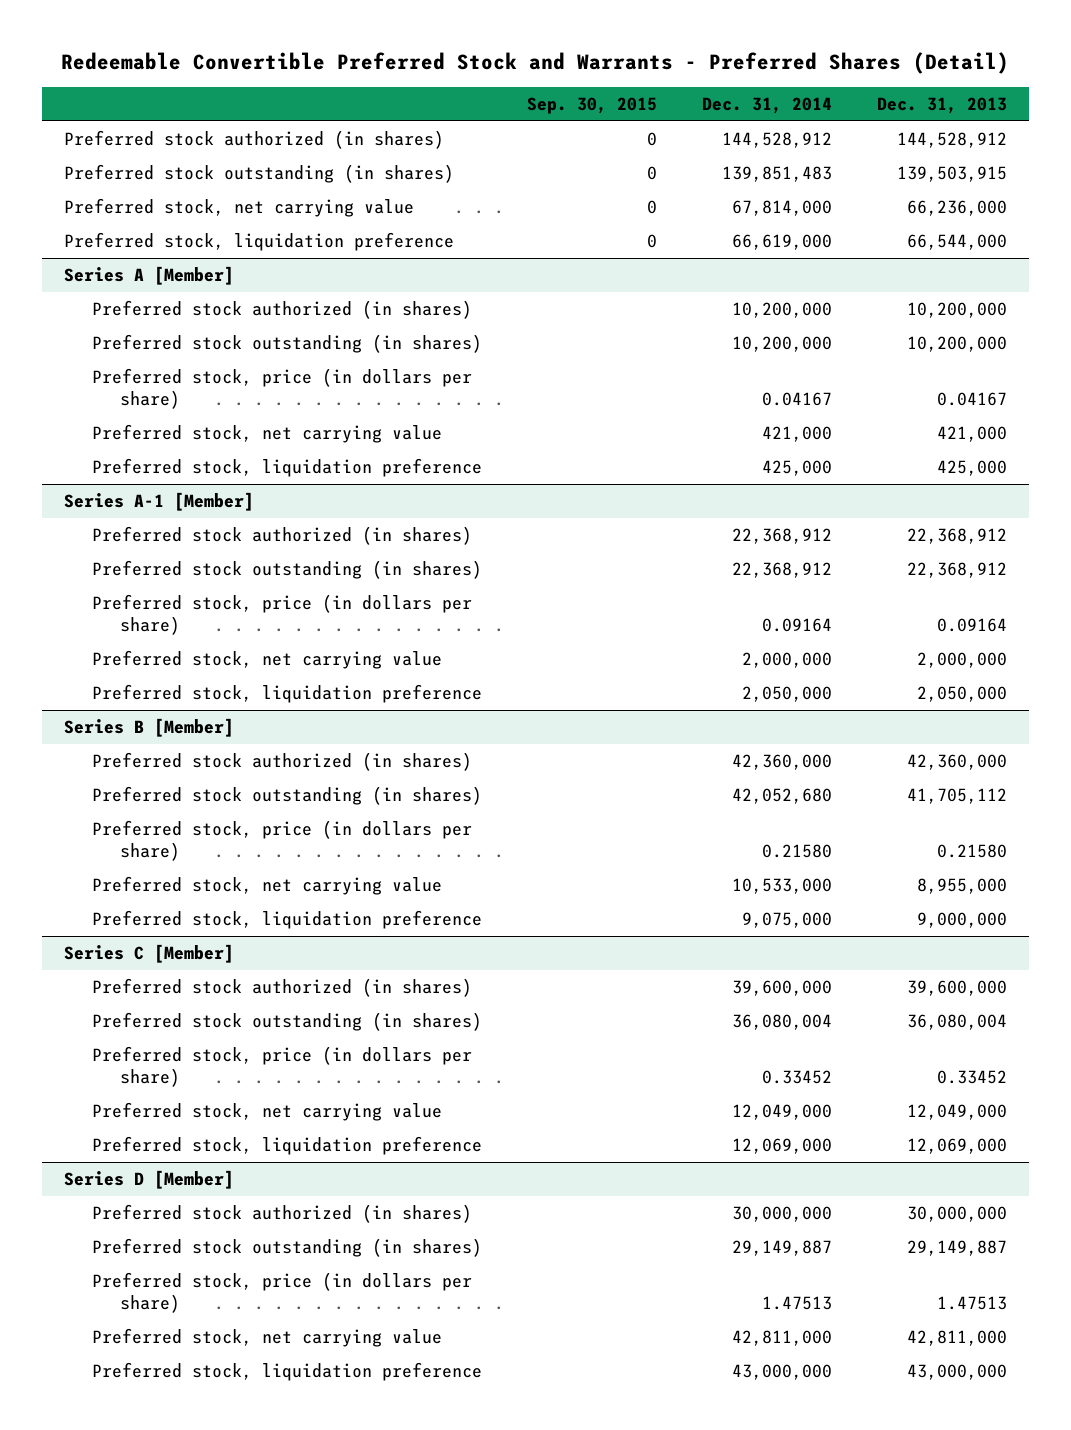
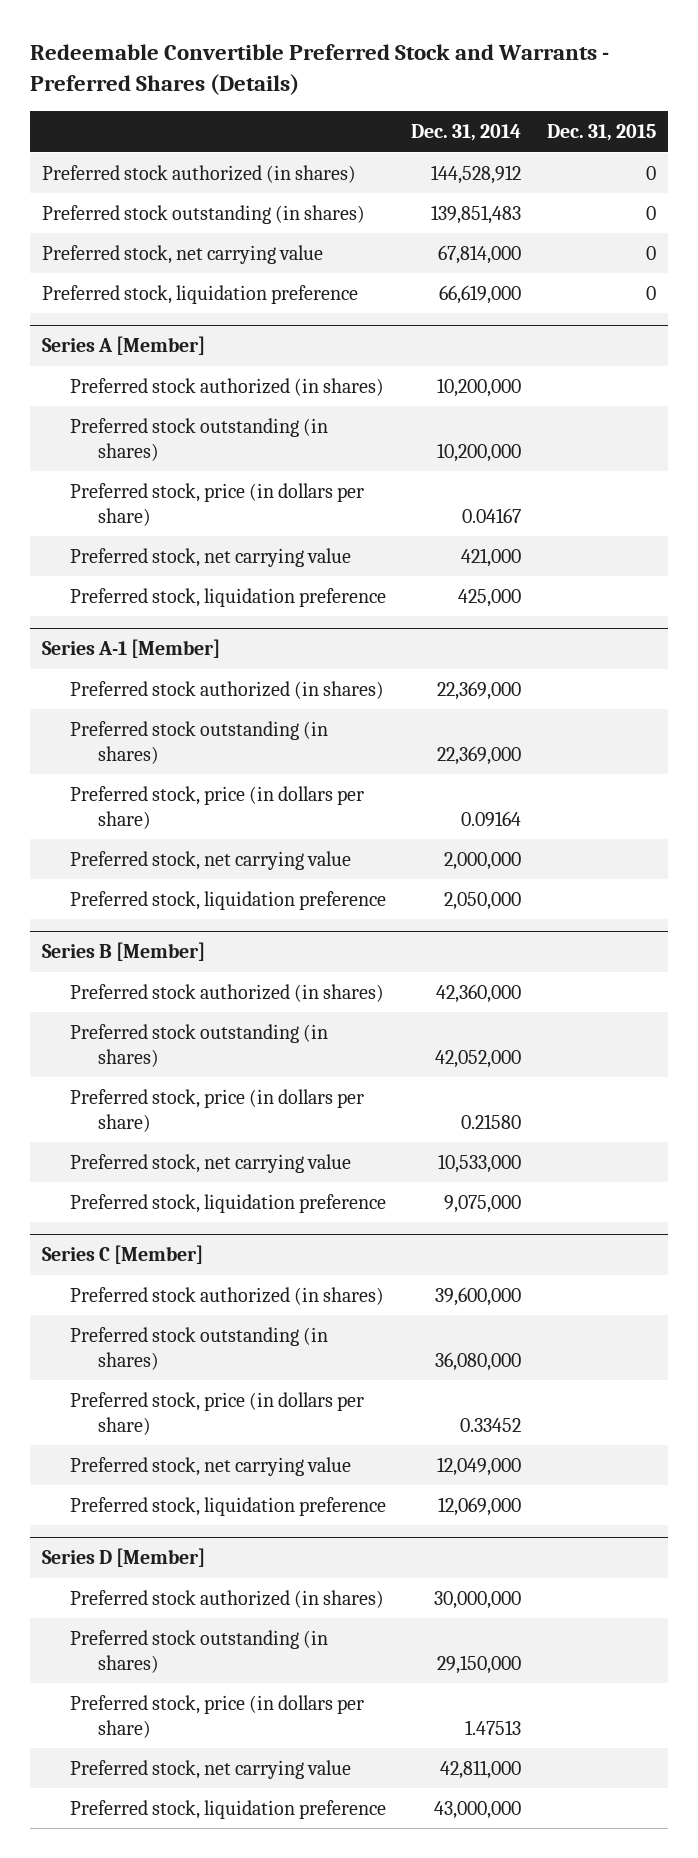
- Redeemable Convertible Preferred Stock and Warrants - Preferred Shares (Detail)
+ Redeemable Convertible Preferred Stock and Warrants - Preferred Shares (Details)
- | Sep. 30, 2015 | Dec. 31, 2014 | Dec. 31, 2013
+ | Dec. 31, 2014 | Dec. 31, 2015
@ Series A-1 [Member]
- Preferred stock authorized (in shares) | | 22,368,912 | 22,368,912
- Preferred stock outstanding (in shares) | | 22,368,912 | 22,368,912
+ Preferred stock authorized (in shares) | 22,369,000 |
+ Preferred stock outstanding (in shares) | 22,369,000 |
@ Series B [Member]
- Preferred stock outstanding (in shares) | | 42,052,680 | 41,705,112
+ Preferred stock outstanding (in shares) | 42,052,000 |
@ Series C [Member]
- Preferred stock outstanding (in shares) | | 36,080,004 | 36,080,004
+ Preferred stock outstanding (in shares) | 36,080,000 |
@ Series D [Member]
- Preferred stock outstanding (in shares) | | 29,149,887 | 29,149,887
+ Preferred stock outstanding (in shares) | 29,150,000 |

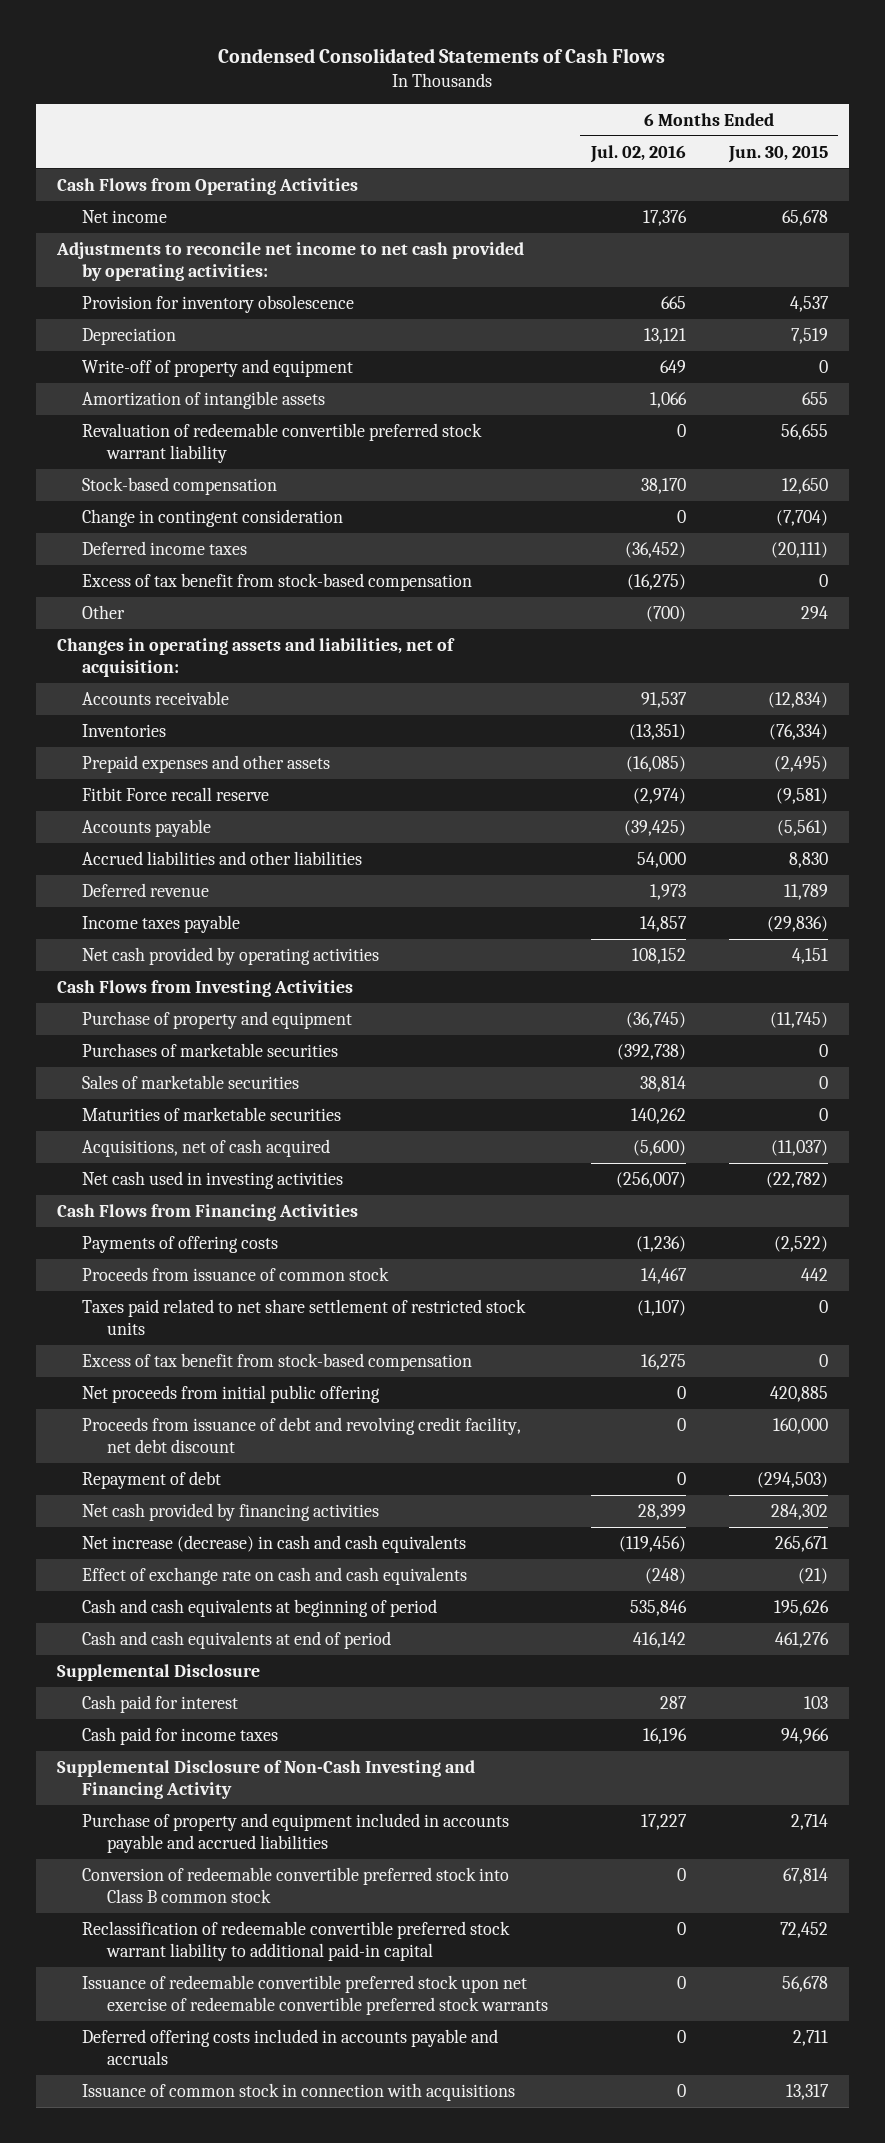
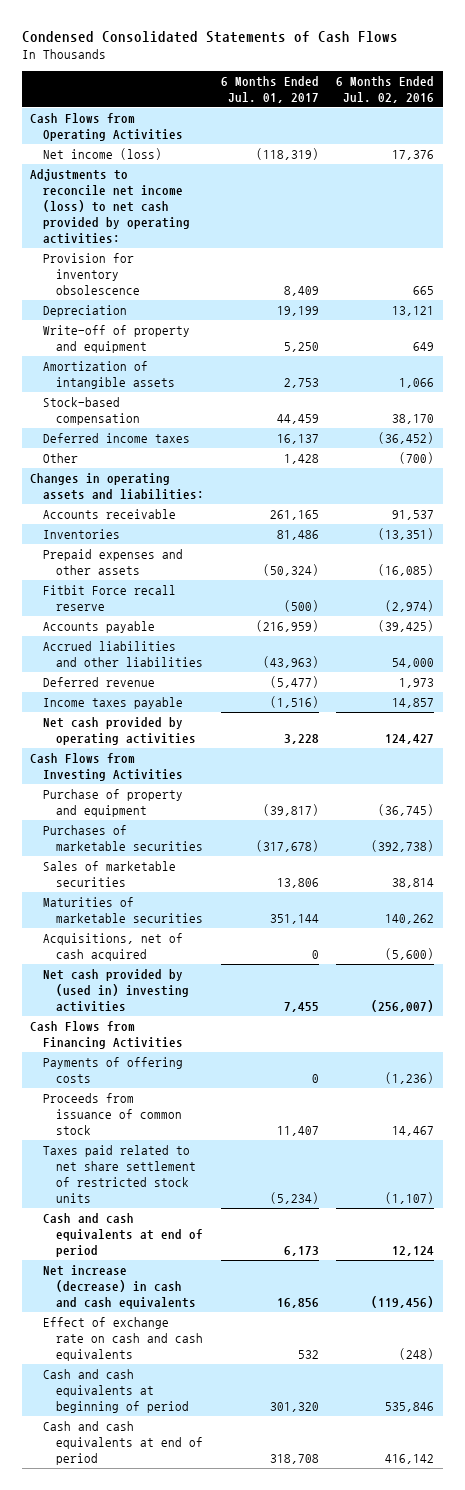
- | 6 Months Ended Jul. 02, 2016 | 6 Months Ended Jun. 30, 2015
+ | 6 Months Ended Jul. 01, 2017 | 6 Months Ended Jul. 02, 2016
- Net income | 17,376 | 65,678
- Adjustments to reconcile net income to net cash provided by operating activities:
+ Net income (loss) | (118,319) | 17,376
+ Adjustments to reconcile net income (loss) to net cash provided by operating activities:
- Revaluation of redeemable convertible preferred stock warrant liability | 0 | 56,655
- Change in contingent consideration | 0 | (7,704)
- Excess of tax benefit from stock-based compensation | (16,275) | 0
- Changes in operating assets and liabilities, net of acquisition:
+ Changes in operating assets and liabilities:
- Net cash provided by operating activities | 108,152 | 4,151
+ Net cash provided by operating activities | 3,228 | 124,427
- Net cash used in investing activities | (256,007) | (22,782)
+ Net cash provided by (used in) investing activities | 7,455 | (256,007)
- Excess of tax benefit from stock-based compensation | 16,275 | 0
- Net proceeds from initial public offering | 0 | 420,885
- Proceeds from issuance of debt and revolving credit facility, net debt discount | 0 | 160,000
- Repayment of debt | 0 | (294,503)
- Net cash provided by financing activities | 28,399 | 284,302
+ Cash and cash equivalents at end of period | 6,173 | 12,124
- Supplemental Disclosure
- Cash paid for interest | 287 | 103
- Cash paid for income taxes | 16,196 | 94,966
- Supplemental Disclosure of Non-Cash Investing and Financing Activity
- Purchase of property and equipment included in accounts payable and accrued liabilities | 17,227 | 2,714
- Conversion of redeemable convertible preferred stock into Class B common stock | 0 | 67,814
- Reclassification of redeemable convertible preferred stock warrant liability to additional paid-in capital | 0 | 72,452
- Issuance of redeemable convertible preferred stock upon net exercise of redeemable convertible preferred stock warrants | 0 | 56,678
- Deferred offering costs included in accounts payable and accruals | 0 | 2,711
- Issuance of common stock in connection with acquisitions | 0 | 13,317

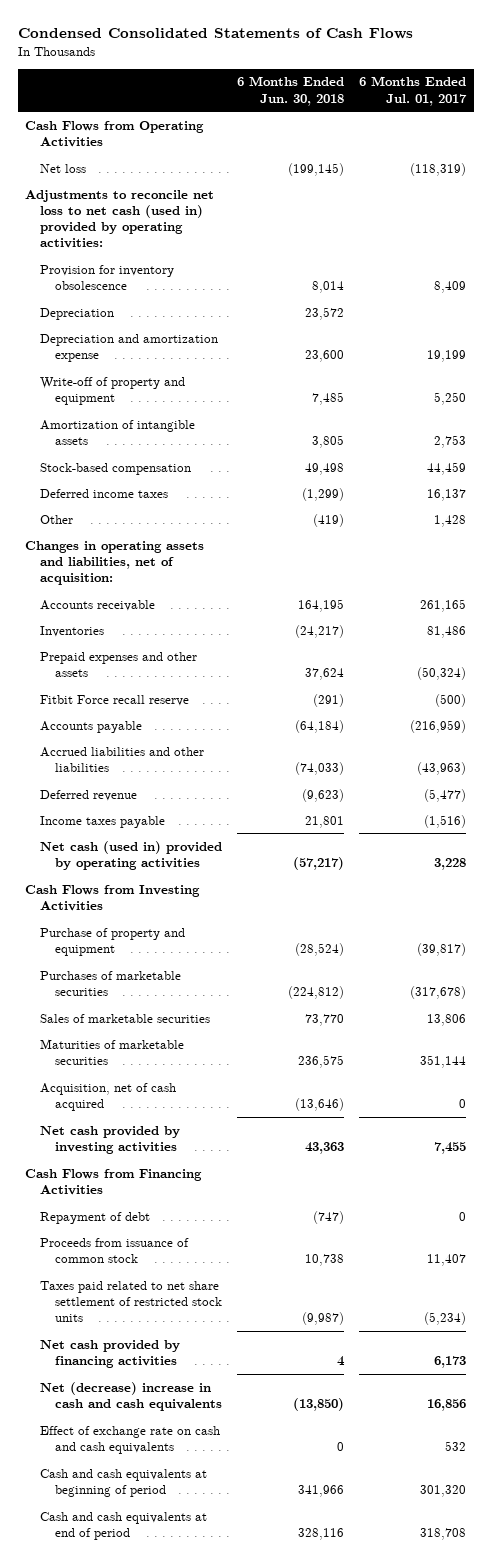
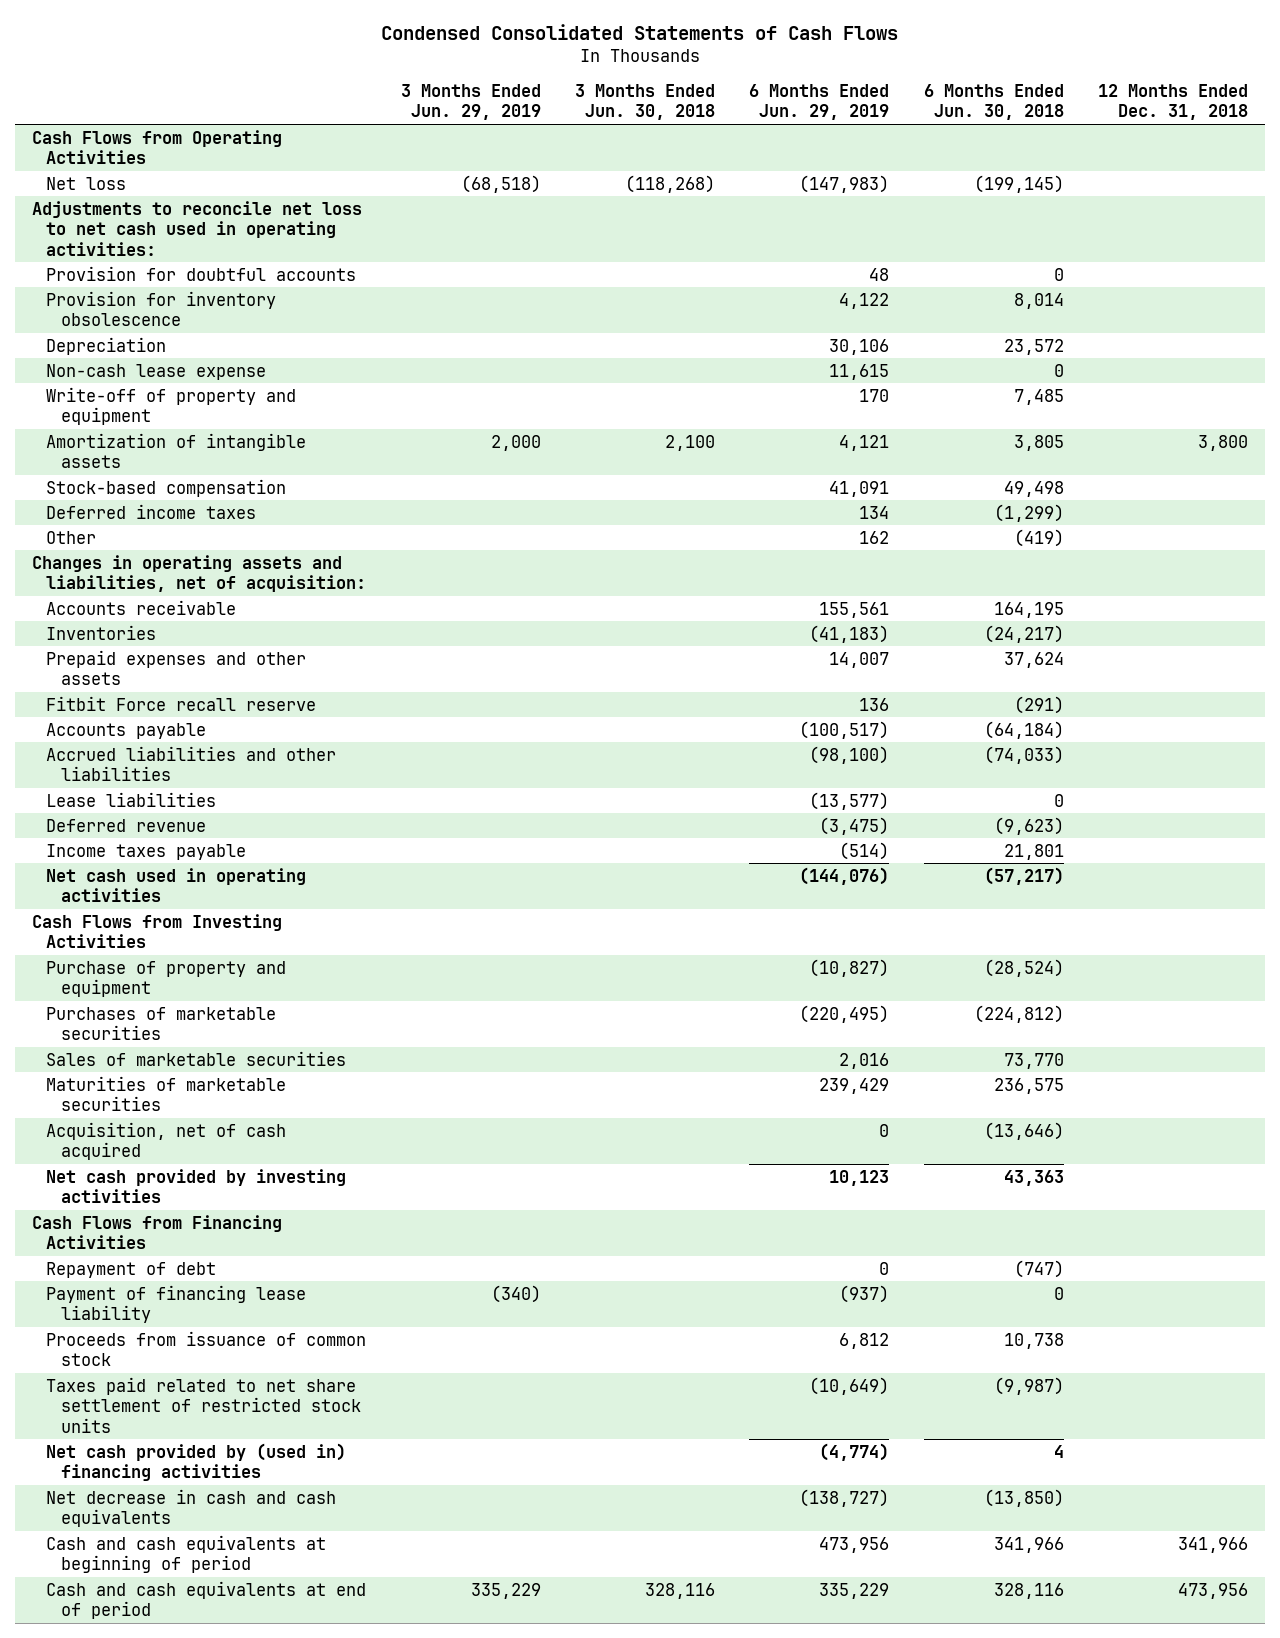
- | 6 Months Ended Jun. 30, 2018 | 6 Months Ended Jul. 01, 2017
+ | 3 Months Ended Jun. 29, 2019 | 3 Months Ended Jun. 30, 2018 | 6 Months Ended Jun. 29, 2019 | 6 Months Ended Jun. 30, 2018 | 12 Months Ended Dec. 31, 2018
- Adjustments to reconcile net loss to net cash (used in) provided by operating activities:
+ Adjustments to reconcile net loss to net cash used in operating activities:
+ Provision for doubtful accounts | | | 48 | 0 |
- Depreciation and amortization expense | 23,600 | 19,199
+ Non-cash lease expense | | | 11,615 | 0 |
+ Lease liabilities | | | (13,577) | 0 |
- Net cash (used in) provided by operating activities | (57,217) | 3,228
+ Net cash used in operating activities | | | (144,076) | (57,217) |
+ Payment of financing lease liability | (340) | | (937) | 0 |
- Net cash provided by financing activities | 4 | 6,173
- Net (decrease) increase in cash and cash equivalents | (13,850) | 16,856
- Effect of exchange rate on cash and cash equivalents | 0 | 532
+ Net cash provided by (used in) financing activities | | | (4,774) | 4 |
+ Net decrease in cash and cash equivalents | | | (138,727) | (13,850) |

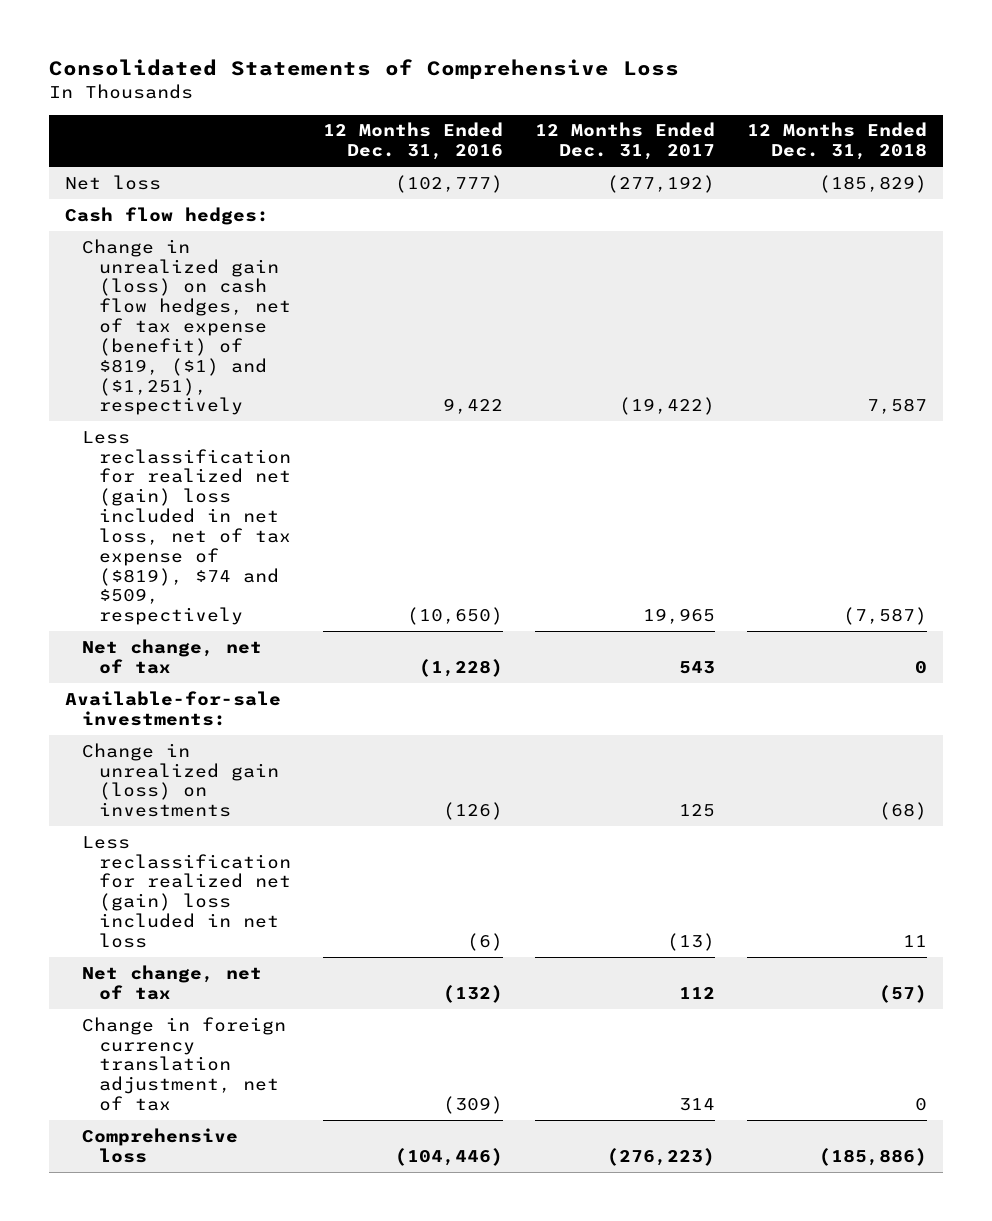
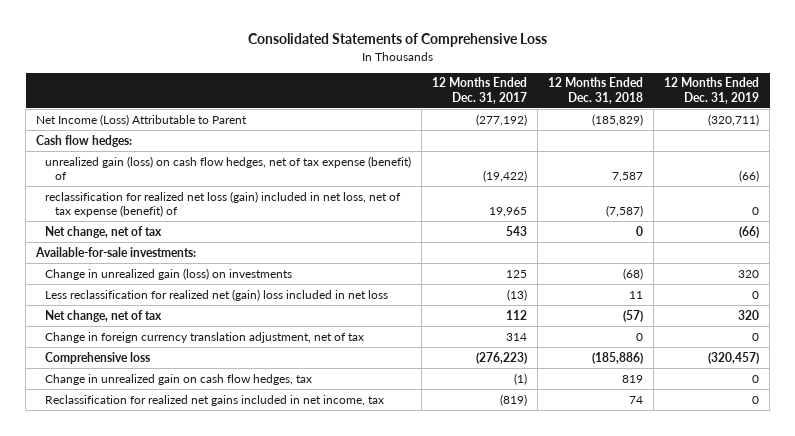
- | 12 Months Ended Dec. 31, 2016 | 12 Months Ended Dec. 31, 2017 | 12 Months Ended Dec. 31, 2018
+ | 12 Months Ended Dec. 31, 2017 | 12 Months Ended Dec. 31, 2018 | 12 Months Ended Dec. 31, 2019
- Net loss | (102,777) | (277,192) | (185,829)
+ Net Income (Loss) Attributable to Parent | (277,192) | (185,829) | (320,711)
- Change in unrealized gain (loss) on cash flow hedges, net of tax expense (benefit) of $819, ($1) and ($1,251), respectively | 9,422 | (19,422) | 7,587
- Less reclassification for realized net (gain) loss included in net loss, net of tax expense of ($819), $74 and $509, respectively | (10,650) | 19,965 | (7,587)
+ unrealized gain (loss) on cash flow hedges, net of tax expense (benefit) of | (19,422) | 7,587 | (66)
+ reclassification for realized net loss (gain) included in net loss, net of tax expense (benefit) of | 19,965 | (7,587) | 0
+ Change in unrealized gain on cash flow hedges, tax | (1) | 819 | 0
+ Reclassification for realized net gains included in net income, tax | (819) | 74 | 0

